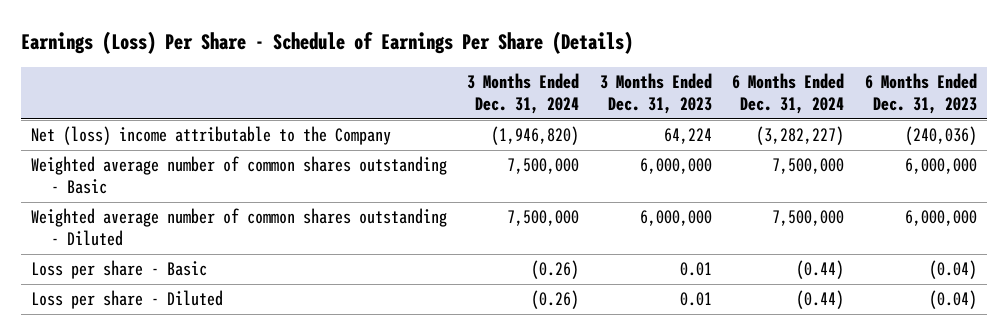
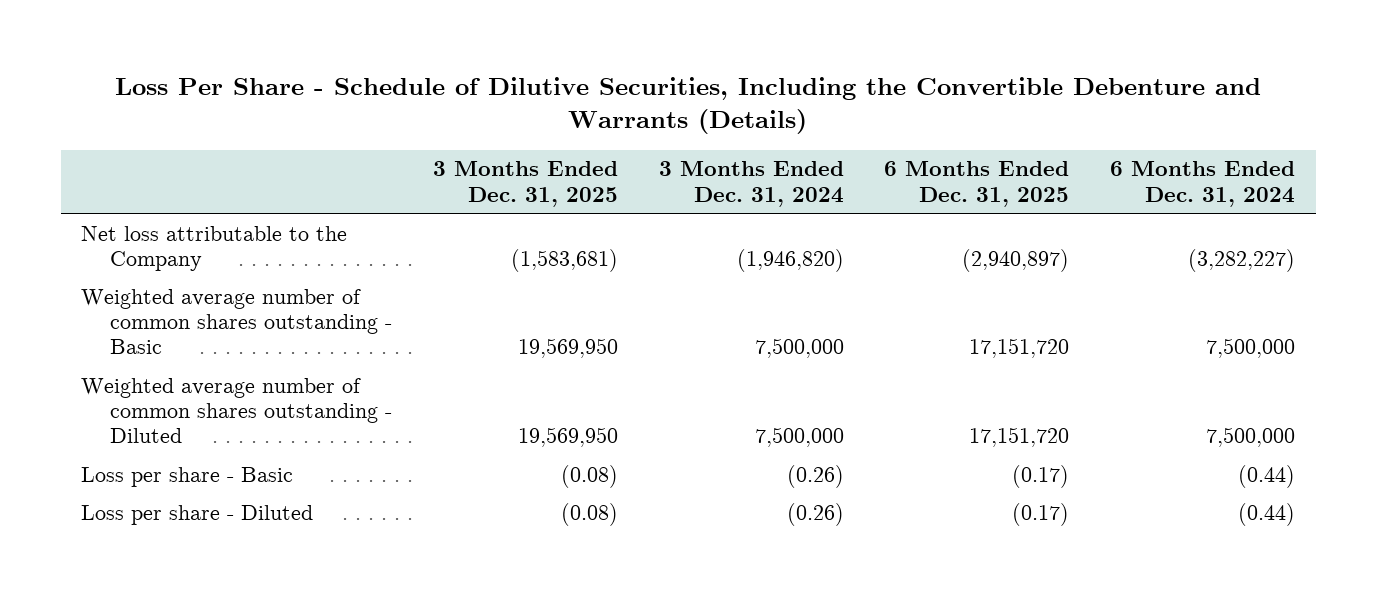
- Earnings (Loss) Per Share - Schedule of Earnings Per Share (Details)
+ Loss Per Share - Schedule of Dilutive Securities, Including the Convertible Debenture and Warrants (Details)
- | 3 Months Ended Dec. 31, 2024 | 3 Months Ended Dec. 31, 2023 | 6 Months Ended Dec. 31, 2024 | 6 Months Ended Dec. 31, 2023
+ | 3 Months Ended Dec. 31, 2025 | 3 Months Ended Dec. 31, 2024 | 6 Months Ended Dec. 31, 2025 | 6 Months Ended Dec. 31, 2024
- Net (loss) income attributable to the Company | (1,946,820) | 64,224 | (3,282,227) | (240,036)
+ Net loss attributable to the Company | (1,583,681) | (1,946,820) | (2,940,897) | (3,282,227)

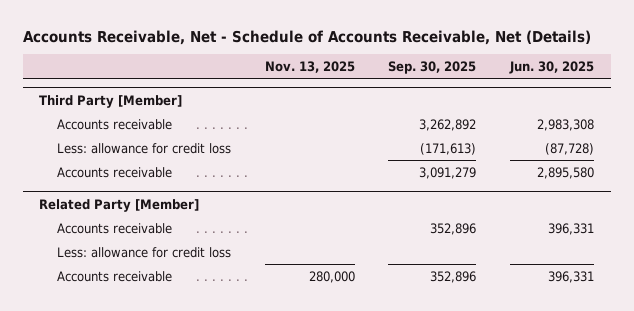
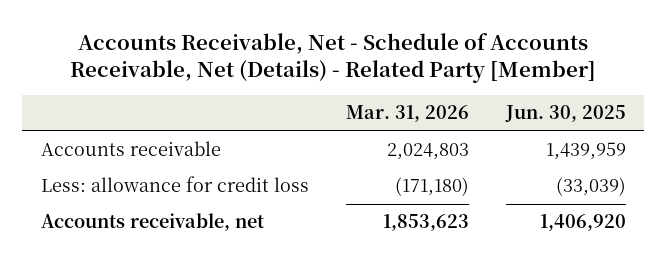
- Accounts Receivable, Net - Schedule of Accounts Receivable, Net (Details)
+ Accounts Receivable, Net - Schedule of Accounts Receivable, Net (Details) - Related Party [Member]
- | Nov. 13, 2025 | Sep. 30, 2025 | Jun. 30, 2025
+ | Mar. 31, 2026 | Jun. 30, 2025
- Third Party [Member]
- Accounts receivable | | 3,262,892 | 2,983,308
- Less: allowance for credit loss | | (171,613) | (87,728)
- Accounts receivable | | 3,091,279 | 2,895,580
- Related Party [Member]
- Accounts receivable | | 352,896 | 396,331
- Less: allowance for credit loss
- Accounts receivable | 280,000 | 352,896 | 396,331
+ Accounts receivable | 2,024,803 | 1,439,959
+ Less: allowance for credit loss | (171,180) | (33,039)
+ Accounts receivable, net | 1,853,623 | 1,406,920

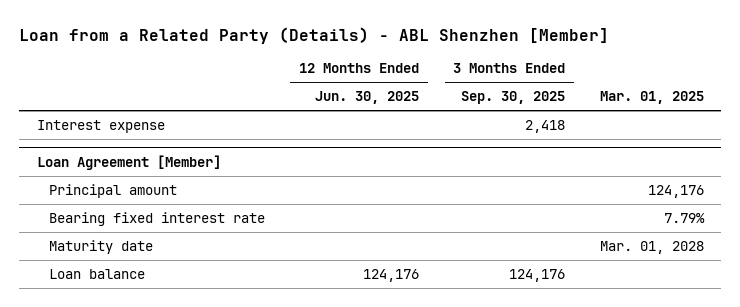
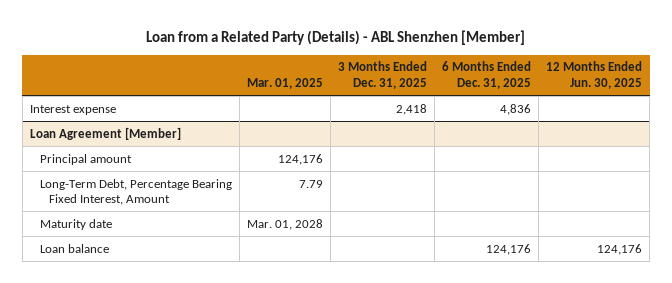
- | 12 Months Ended Jun. 30, 2025 | 3 Months Ended Sep. 30, 2025 | Mar. 01, 2025
+ | Mar. 01, 2025 | 3 Months Ended Dec. 31, 2025 | 6 Months Ended Dec. 31, 2025 | 12 Months Ended Jun. 30, 2025
@ Loan Agreement [Member]
- Bearing fixed interest rate | | | 7.79%
+ Long-Term Debt, Percentage Bearing Fixed Interest, Amount | 7.79 | | |

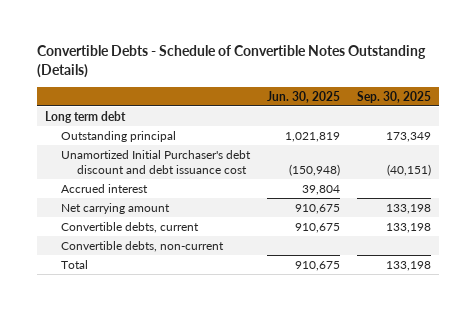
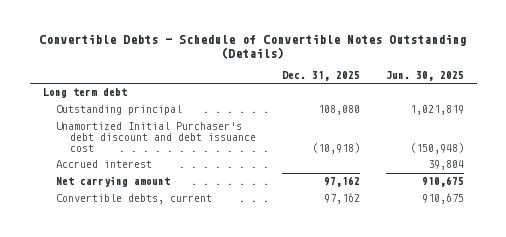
- | Jun. 30, 2025 | Sep. 30, 2025
+ | Dec. 31, 2025 | Jun. 30, 2025
- Convertible debts, non-current
- Total | 910,675 | 133,198

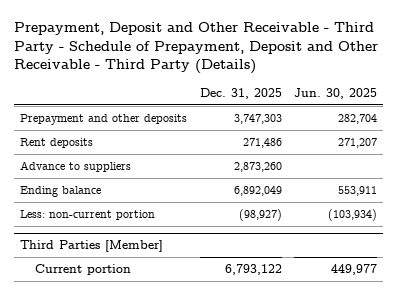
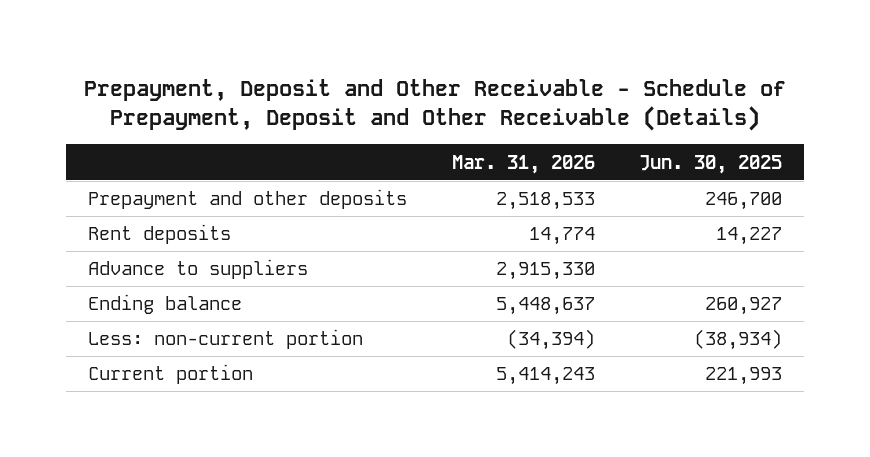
- Prepayment, Deposit and Other Receivable - Third Party - Schedule of Prepayment, Deposit and Other Receivable - Third Party (Details)
+ Prepayment, Deposit and Other Receivable - Schedule of Prepayment, Deposit and Other Receivable (Details)
- | Dec. 31, 2025 | Jun. 30, 2025
+ | Mar. 31, 2026 | Jun. 30, 2025
- Prepayment and other deposits | 3,747,303 | 282,704
- Rent deposits | 271,486 | 271,207
+ Prepayment and other deposits | 2,518,533 | 246,700
+ Rent deposits | 14,774 | 14,227
- Ending balance | 6,892,049 | 553,911
- Less: non-current portion | (98,927) | (103,934)
- Third Parties [Member]
- Current portion | 6,793,122 | 449,977
+ Ending balance | 5,448,637 | 260,927
+ Less: non-current portion | (34,394) | (38,934)
+ Current portion | 5,414,243 | 221,993

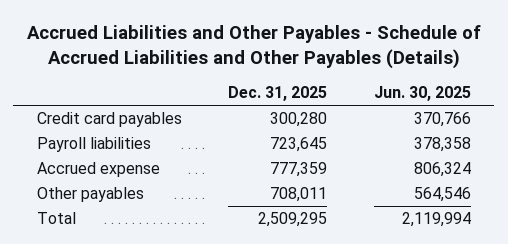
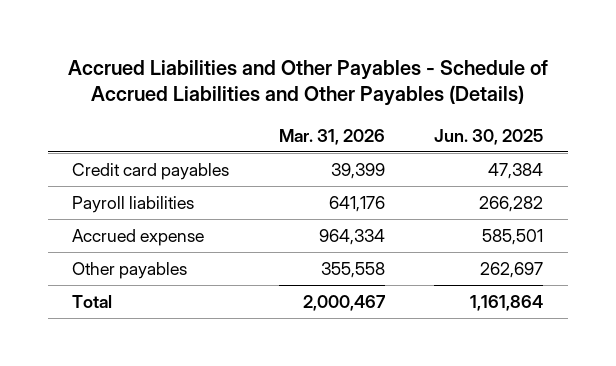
- | Dec. 31, 2025 | Jun. 30, 2025
+ | Mar. 31, 2026 | Jun. 30, 2025
- Credit card payables | 300,280 | 370,766
- Payroll liabilities | 723,645 | 378,358
- Accrued expense | 777,359 | 806,324
- Other payables | 708,011 | 564,546
- Total | 2,509,295 | 2,119,994
+ Credit card payables | 39,399 | 47,384
+ Payroll liabilities | 641,176 | 266,282
+ Accrued expense | 964,334 | 585,501
+ Other payables | 355,558 | 262,697
+ Total | 2,000,467 | 1,161,864

